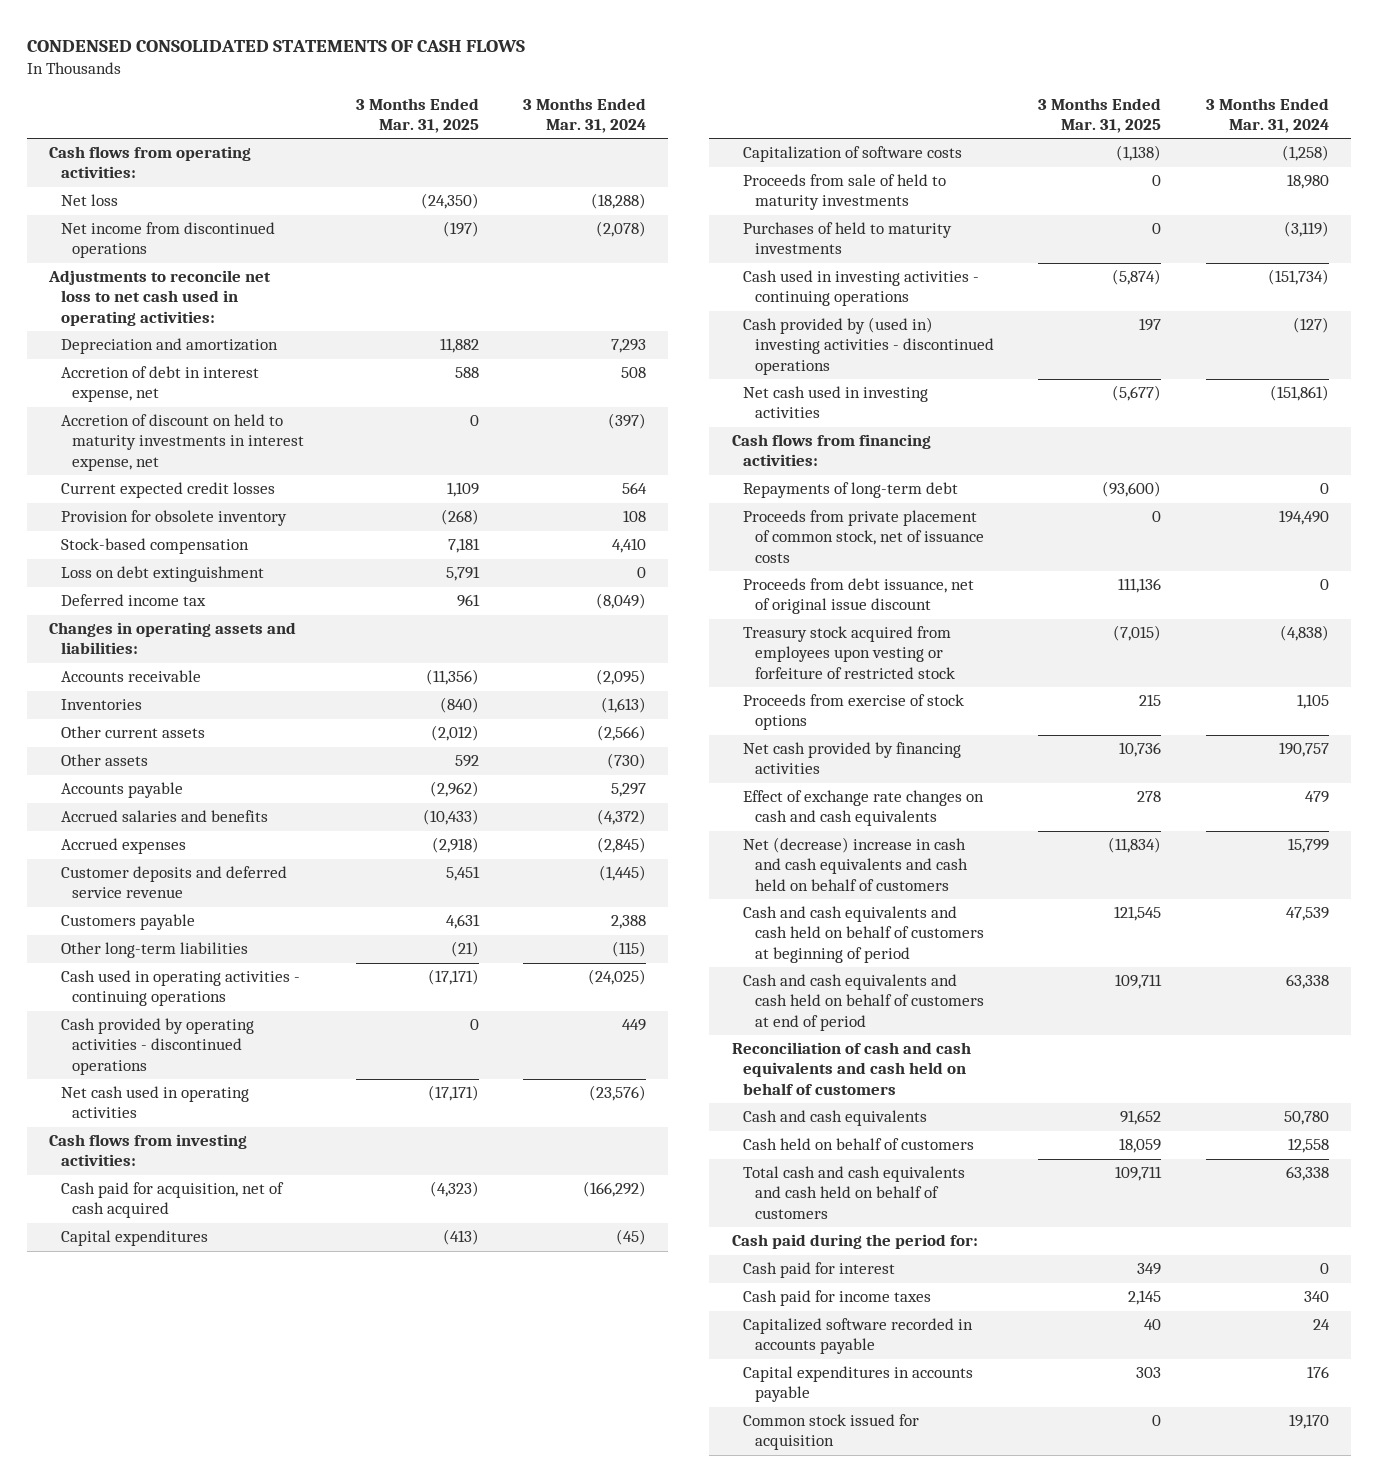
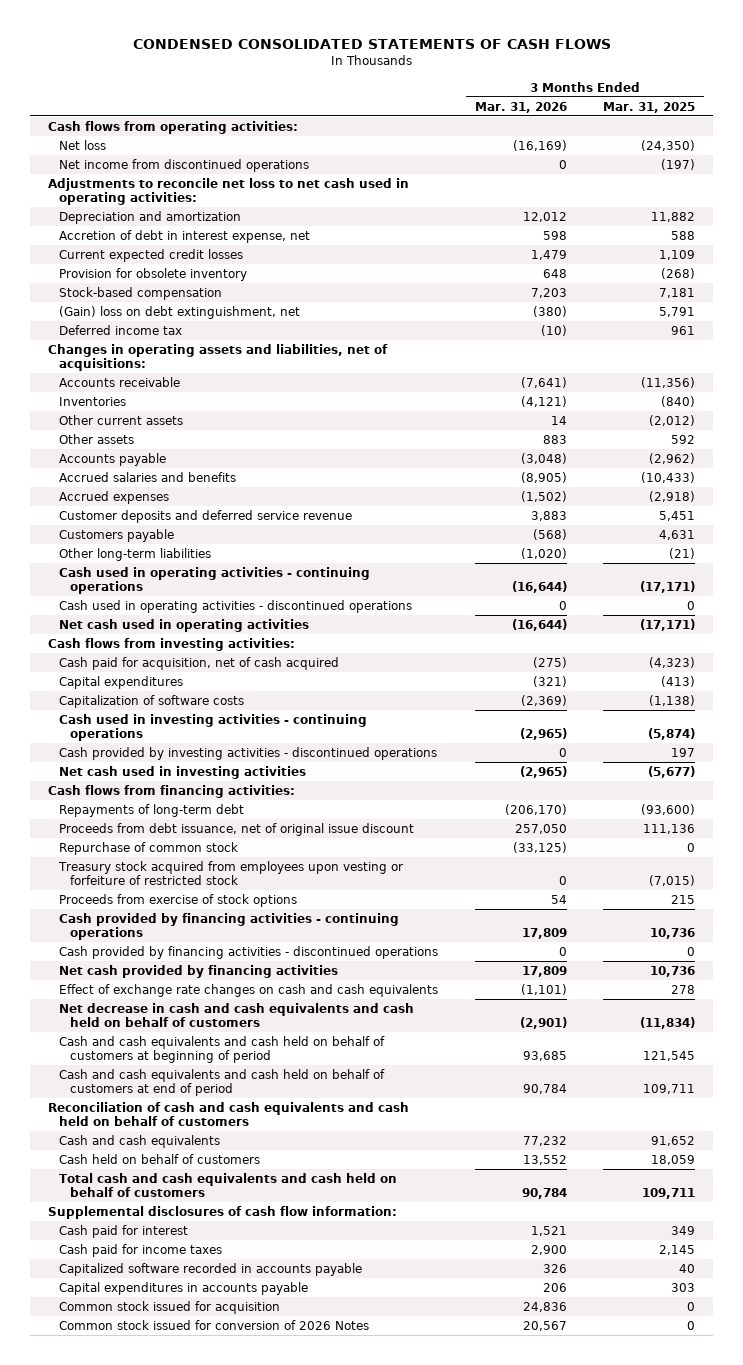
- | 3 Months Ended Mar. 31, 2025 | 3 Months Ended Mar. 31, 2024
+ | 3 Months Ended Mar. 31, 2026 | 3 Months Ended Mar. 31, 2025
- Accretion of discount on held to maturity investments in interest expense, net | 0 | (397)
- Loss on debt extinguishment | 5,791 | 0
+ (Gain) loss on debt extinguishment, net | (380) | 5,791
- Changes in operating assets and liabilities:
+ Changes in operating assets and liabilities, net of acquisitions:
- Cash provided by operating activities - discontinued operations | 0 | 449
+ Cash used in operating activities - discontinued operations | 0 | 0
- Proceeds from sale of held to maturity investments | 0 | 18,980
- Purchases of held to maturity investments | 0 | (3,119)
- Cash provided by (used in) investing activities - discontinued operations | 197 | (127)
+ Cash provided by investing activities - discontinued operations | 0 | 197
- Proceeds from private placement of common stock, net of issuance costs | 0 | 194,490
+ Repurchase of common stock | (33,125) | 0
+ Cash provided by financing activities - continuing operations | 17,809 | 10,736
+ Cash provided by financing activities - discontinued operations | 0 | 0
- Net (decrease) increase in cash and cash equivalents and cash held on behalf of customers | (11,834) | 15,799
+ Net decrease in cash and cash equivalents and cash held on behalf of customers | (2,901) | (11,834)
- Cash paid during the period for:
+ Supplemental disclosures of cash flow information:
+ Common stock issued for conversion of 2026 Notes | 20,567 | 0

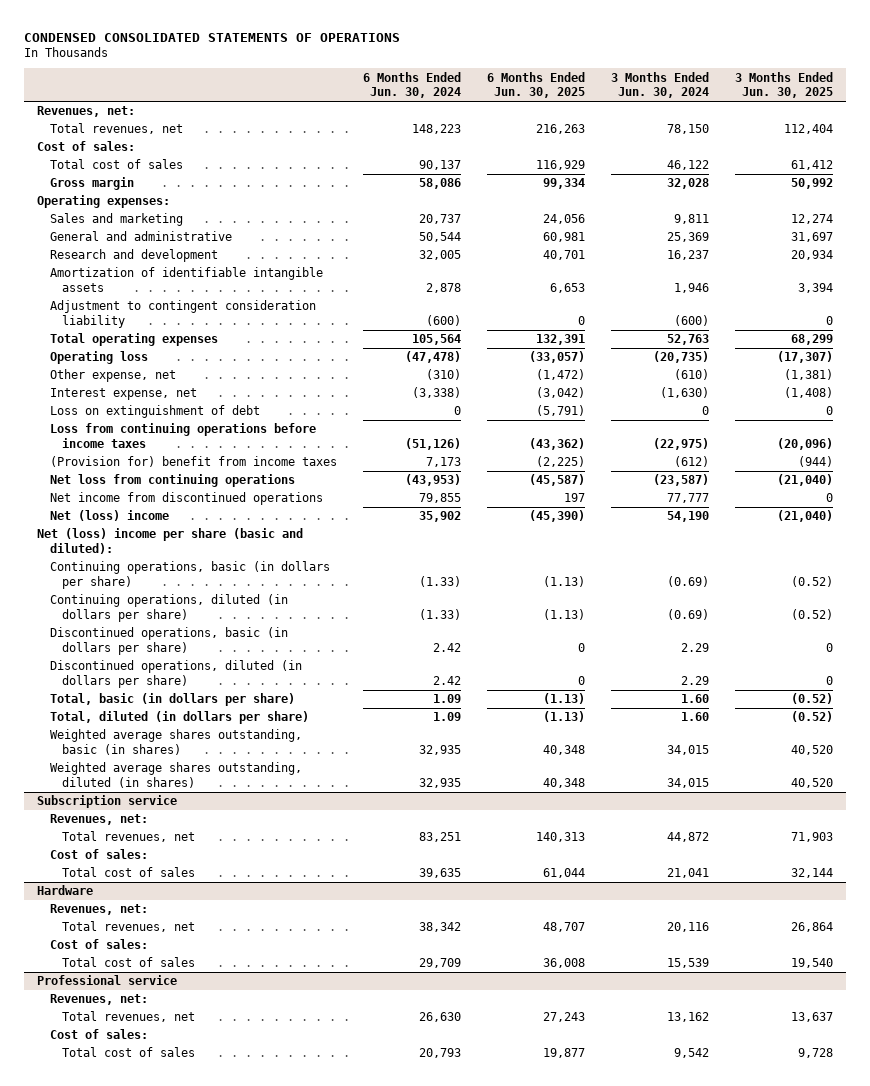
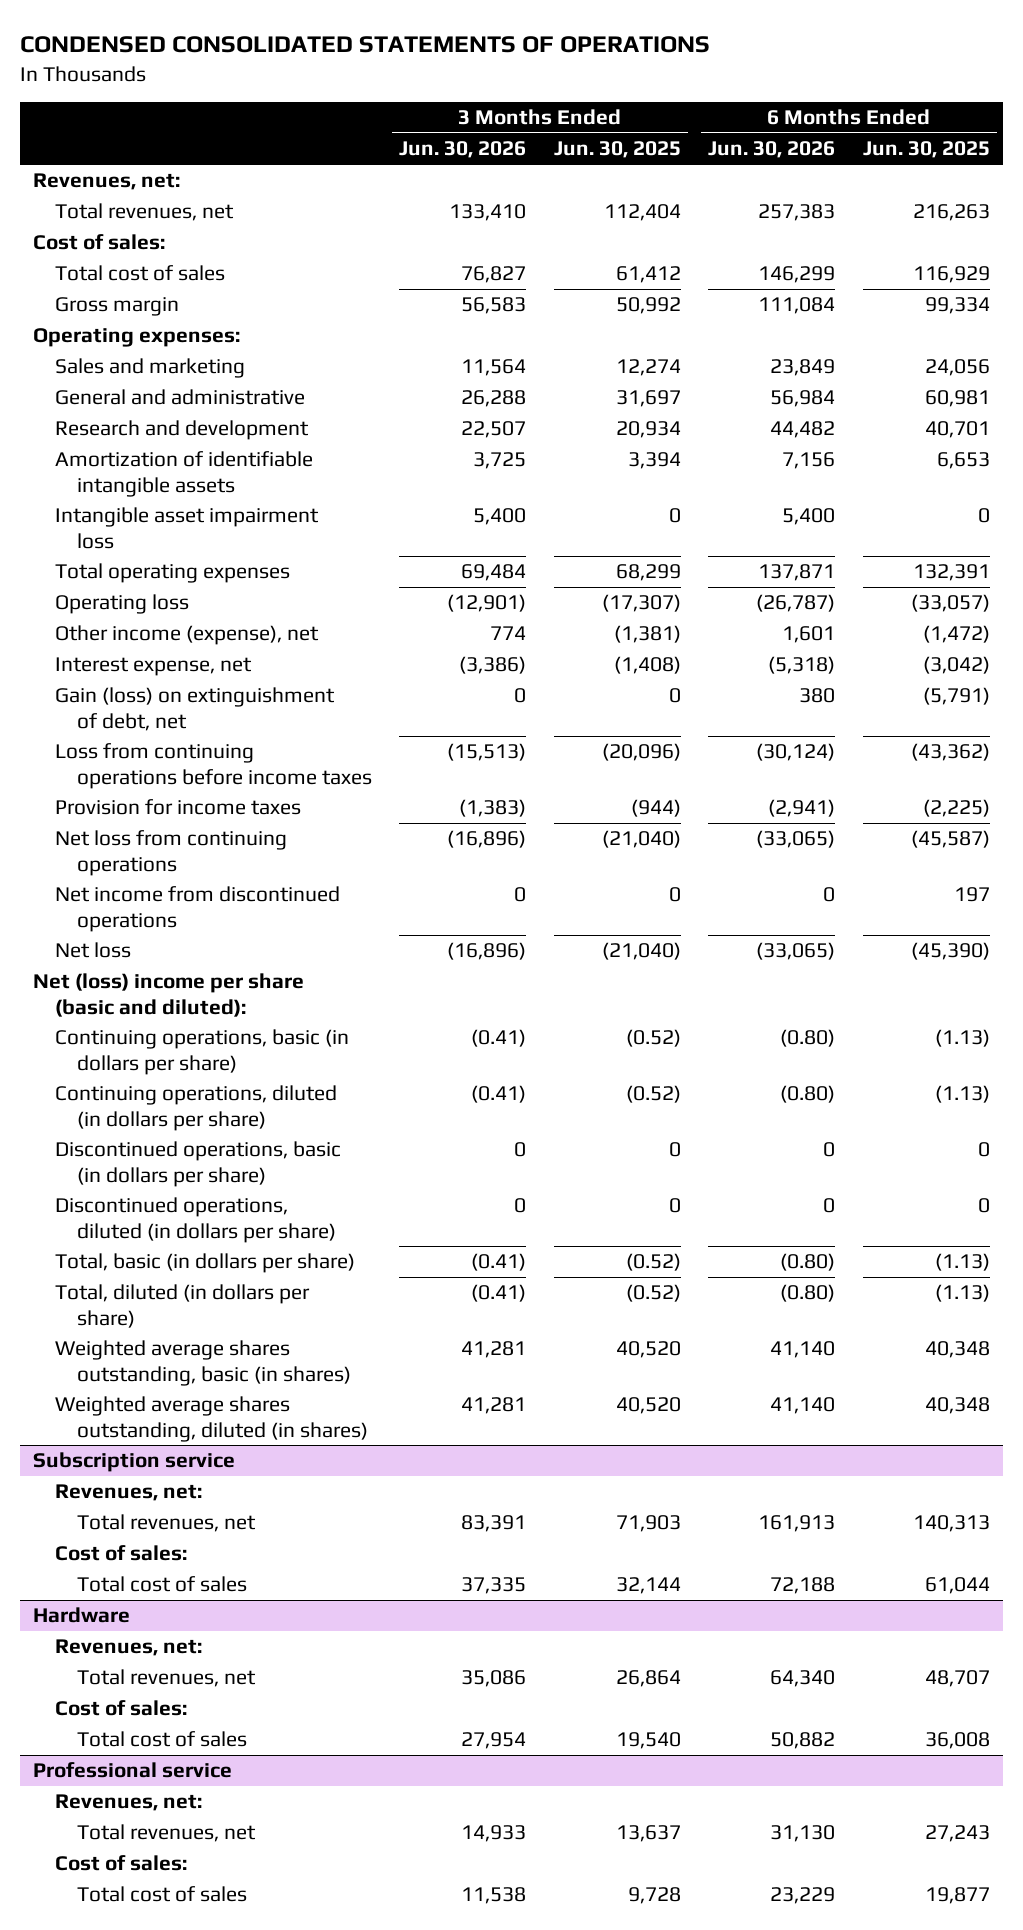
- | 6 Months Ended Jun. 30, 2024 | 6 Months Ended Jun. 30, 2025 | 3 Months Ended Jun. 30, 2024 | 3 Months Ended Jun. 30, 2025
+ | 3 Months Ended Jun. 30, 2026 | 3 Months Ended Jun. 30, 2025 | 6 Months Ended Jun. 30, 2026 | 6 Months Ended Jun. 30, 2025
- Adjustment to contingent consideration liability | (600) | 0 | (600) | 0
+ Intangible asset impairment loss | 5,400 | 0 | 5,400 | 0
- Other expense, net | (310) | (1,472) | (610) | (1,381)
+ Other income (expense), net | 774 | (1,381) | 1,601 | (1,472)
- Loss on extinguishment of debt | 0 | (5,791) | 0 | 0
+ Gain (loss) on extinguishment of debt, net | 0 | 0 | 380 | (5,791)
- (Provision for) benefit from income taxes | 7,173 | (2,225) | (612) | (944)
+ Provision for income taxes | (1,383) | (944) | (2,941) | (2,225)
- Net (loss) income | 35,902 | (45,390) | 54,190 | (21,040)
+ Net loss | (16,896) | (21,040) | (33,065) | (45,390)

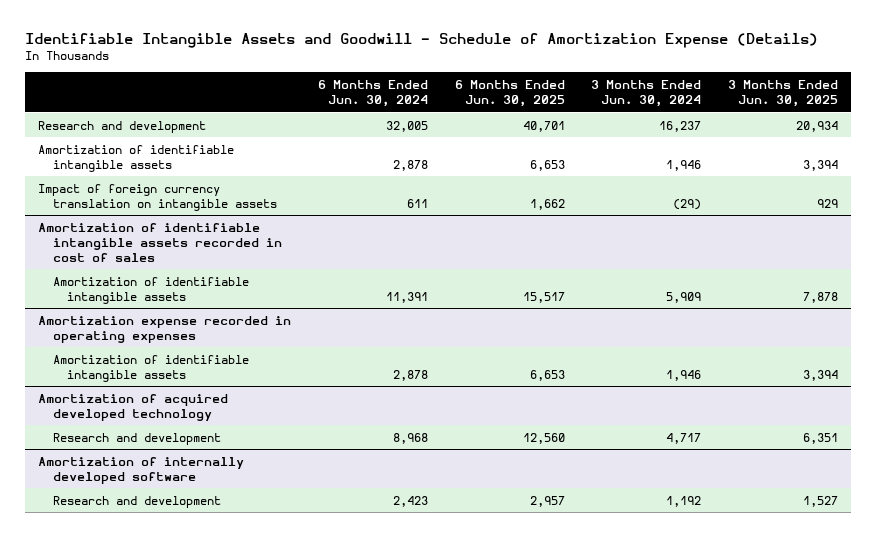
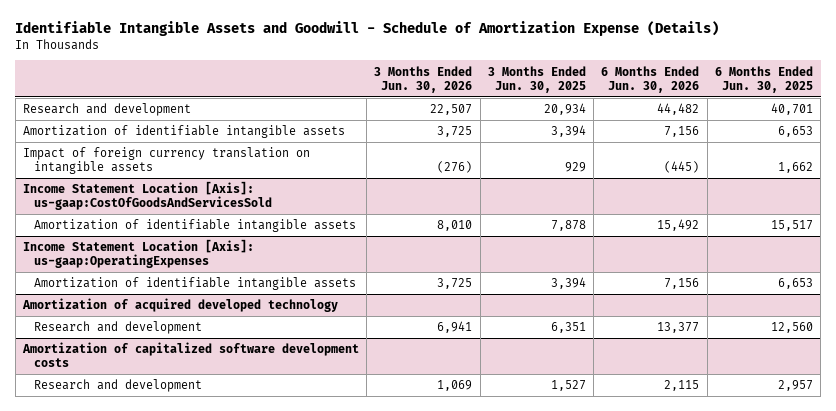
- | 6 Months Ended Jun. 30, 2024 | 6 Months Ended Jun. 30, 2025 | 3 Months Ended Jun. 30, 2024 | 3 Months Ended Jun. 30, 2025
+ | 3 Months Ended Jun. 30, 2026 | 3 Months Ended Jun. 30, 2025 | 6 Months Ended Jun. 30, 2026 | 6 Months Ended Jun. 30, 2025
- Amortization of identifiable intangible assets recorded in cost of sales
+ Income Statement Location [Axis]: us-gaap:CostOfGoodsAndServicesSold
- Amortization expense recorded in operating expenses
+ Income Statement Location [Axis]: us-gaap:OperatingExpenses
- Amortization of internally developed software
+ Amortization of capitalized software development costs

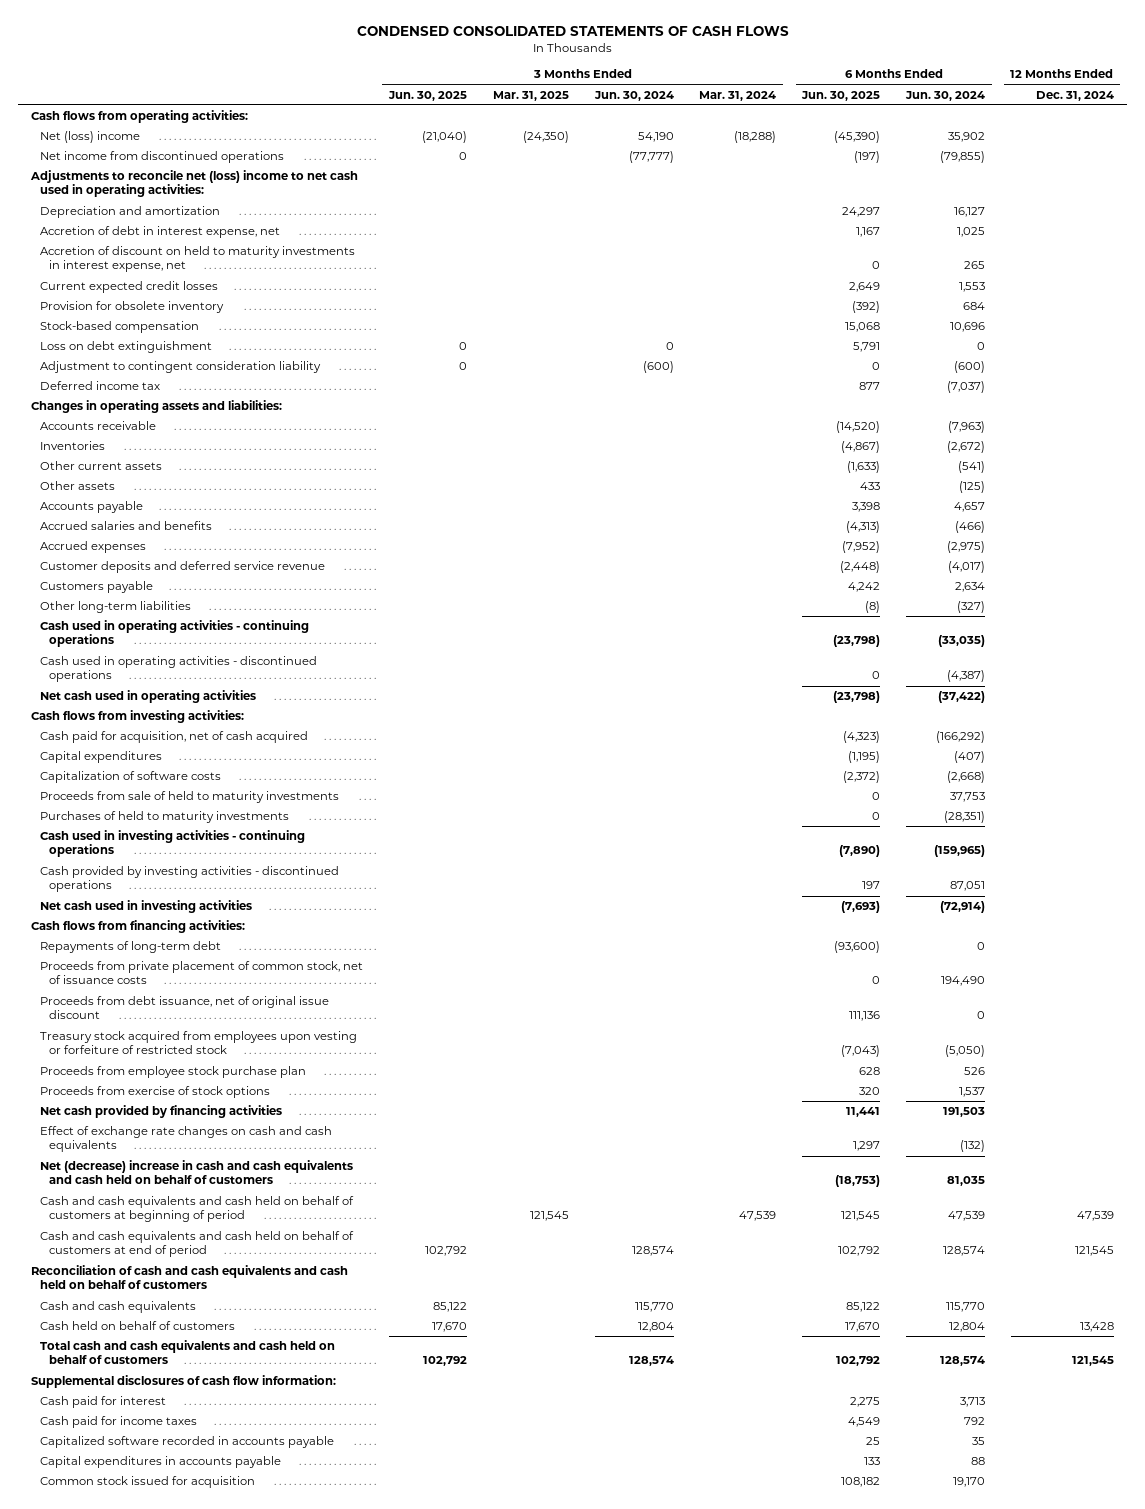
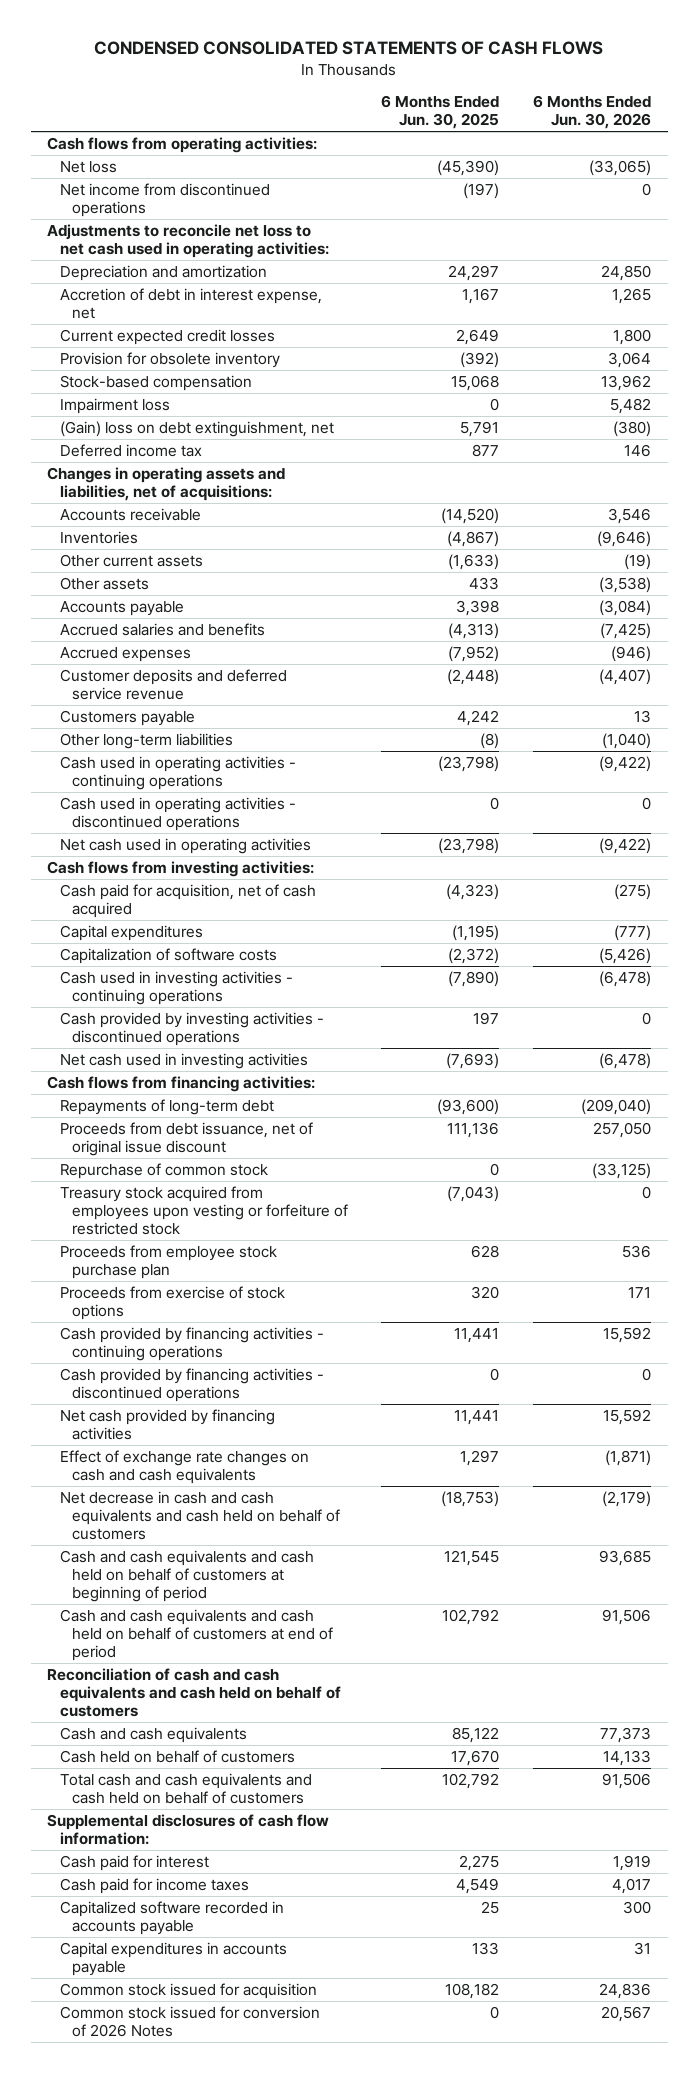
- | 3 Months Ended Jun. 30, 2025 | 3 Months Ended Mar. 31, 2025 | 3 Months Ended Jun. 30, 2024 | 3 Months Ended Mar. 31, 2024 | 6 Months Ended Jun. 30, 2025 | 6 Months Ended Jun. 30, 2024 | 12 Months Ended Dec. 31, 2024
+ | 6 Months Ended Jun. 30, 2025 | 6 Months Ended Jun. 30, 2026
- Net (loss) income | (21,040) | (24,350) | 54,190 | (18,288) | (45,390) | 35,902 |
+ Net loss | (45,390) | (33,065)
- Adjustments to reconcile net (loss) income to net cash used in operating activities:
+ Adjustments to reconcile net loss to net cash used in operating activities:
- Accretion of discount on held to maturity investments in interest expense, net | | | | | 0 | 265 |
- Loss on debt extinguishment | 0 | | 0 | | 5,791 | 0 |
- Adjustment to contingent consideration liability | 0 | | (600) | | 0 | (600) |
+ Impairment loss | 0 | 5,482
+ (Gain) loss on debt extinguishment, net | 5,791 | (380)
- Changes in operating assets and liabilities:
+ Changes in operating assets and liabilities, net of acquisitions:
- Proceeds from sale of held to maturity investments | | | | | 0 | 37,753 |
- Purchases of held to maturity investments | | | | | 0 | (28,351) |
- Proceeds from private placement of common stock, net of issuance costs | | | | | 0 | 194,490 |
+ Repurchase of common stock | 0 | (33,125)
+ Cash provided by financing activities - continuing operations | 11,441 | 15,592
+ Cash provided by financing activities - discontinued operations | 0 | 0
- Net (decrease) increase in cash and cash equivalents and cash held on behalf of customers | | | | | (18,753) | 81,035 |
+ Net decrease in cash and cash equivalents and cash held on behalf of customers | (18,753) | (2,179)
+ Common stock issued for conversion of 2026 Notes | 0 | 20,567

